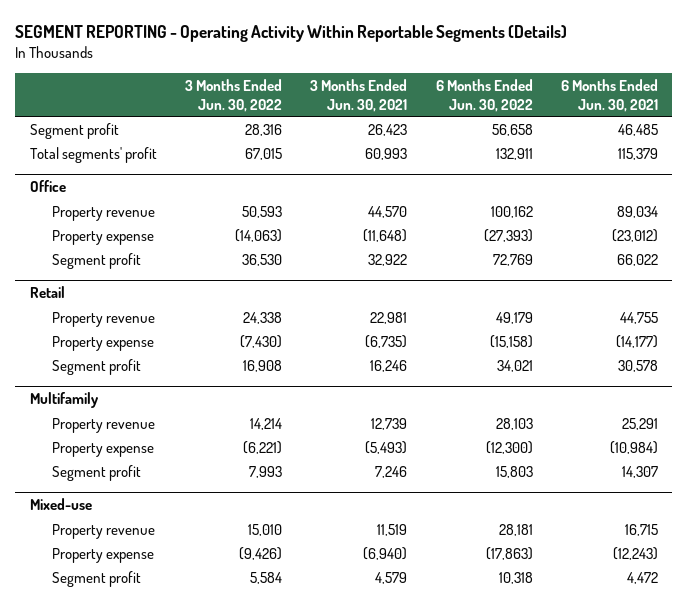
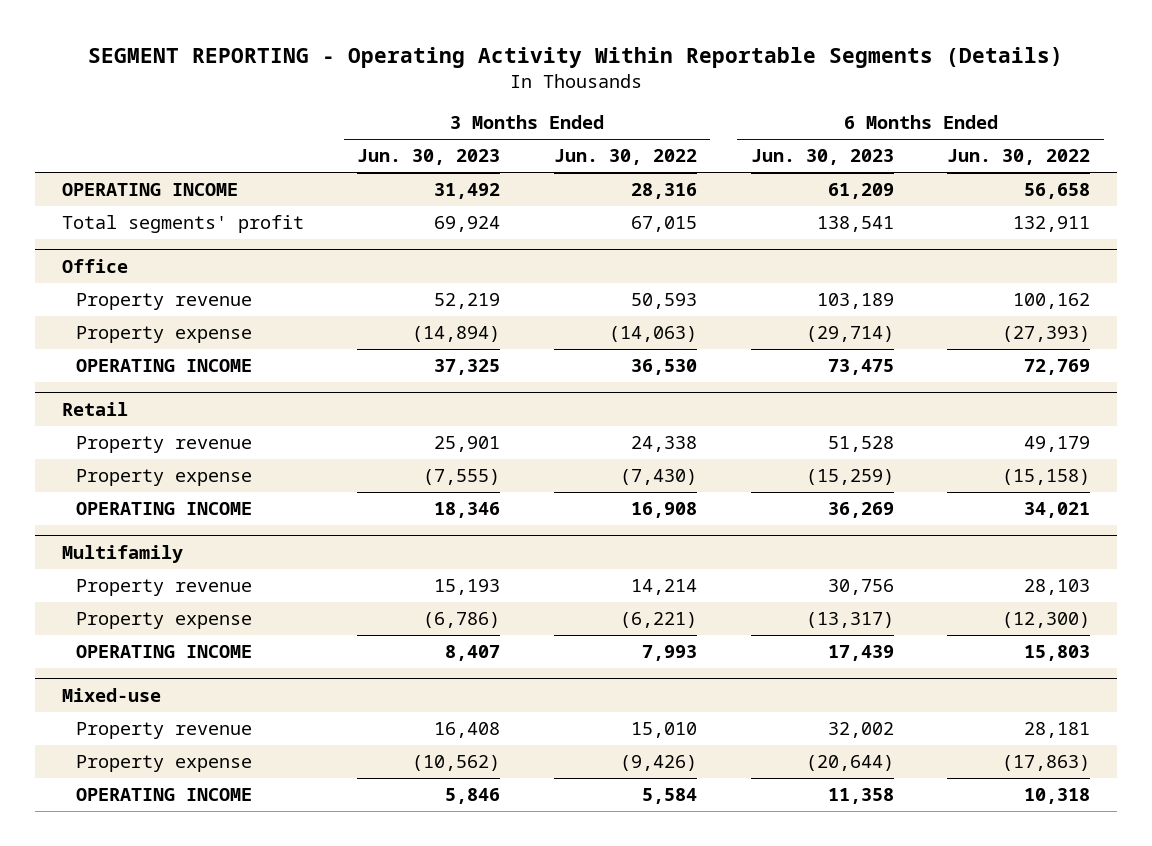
- | 3 Months Ended Jun. 30, 2022 | 3 Months Ended Jun. 30, 2021 | 6 Months Ended Jun. 30, 2022 | 6 Months Ended Jun. 30, 2021
+ | 3 Months Ended Jun. 30, 2023 | 3 Months Ended Jun. 30, 2022 | 6 Months Ended Jun. 30, 2023 | 6 Months Ended Jun. 30, 2022
- Segment profit | 28,316 | 26,423 | 56,658 | 46,485
+ OPERATING INCOME | 31,492 | 28,316 | 61,209 | 56,658
@ Office
- Segment profit | 36,530 | 32,922 | 72,769 | 66,022
+ OPERATING INCOME | 37,325 | 36,530 | 73,475 | 72,769
@ Retail
- Segment profit | 16,908 | 16,246 | 34,021 | 30,578
+ OPERATING INCOME | 18,346 | 16,908 | 36,269 | 34,021
@ Multifamily
- Segment profit | 7,993 | 7,246 | 15,803 | 14,307
+ OPERATING INCOME | 8,407 | 7,993 | 17,439 | 15,803
@ Mixed-use
- Segment profit | 5,584 | 4,579 | 10,318 | 4,472
+ OPERATING INCOME | 5,846 | 5,584 | 11,358 | 10,318

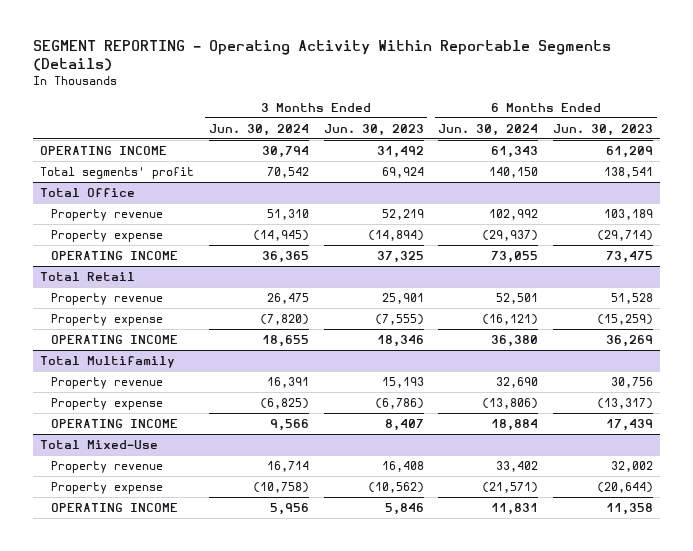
- | 3 Months Ended Jun. 30, 2023 | 3 Months Ended Jun. 30, 2022 | 6 Months Ended Jun. 30, 2023 | 6 Months Ended Jun. 30, 2022
+ | 3 Months Ended Jun. 30, 2024 | 3 Months Ended Jun. 30, 2023 | 6 Months Ended Jun. 30, 2024 | 6 Months Ended Jun. 30, 2023
- Office
+ Total Office
- Retail
+ Total Retail
- Multifamily
+ Total Multifamily
- Mixed-use
+ Total Mixed-Use

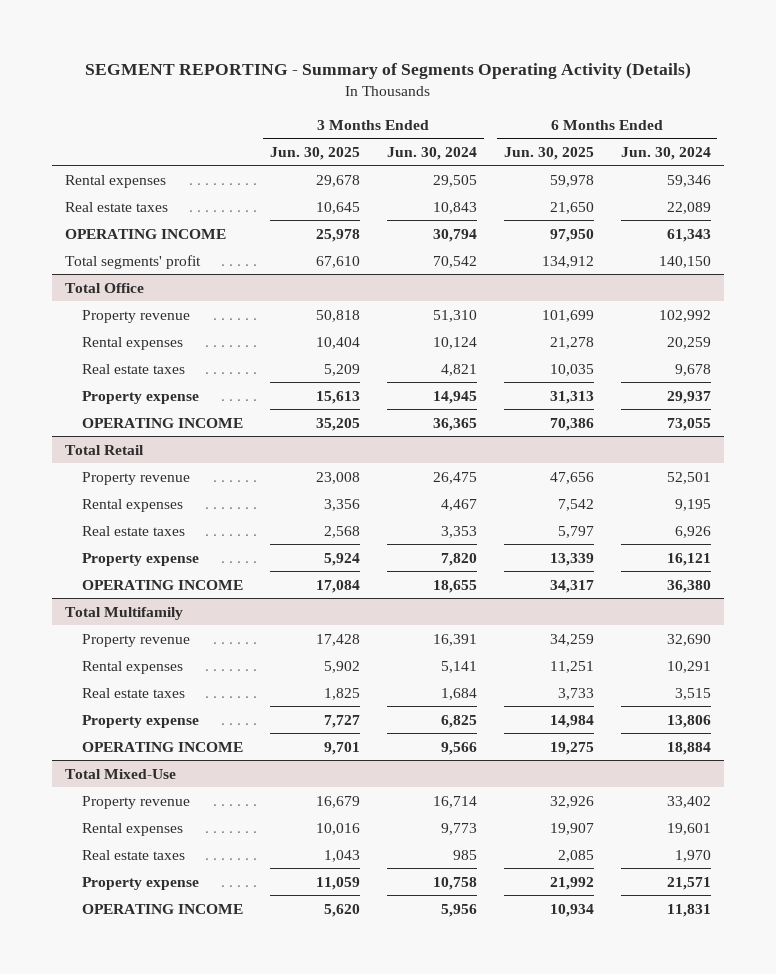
- SEGMENT REPORTING - Operating Activity Within Reportable Segments (Details)
+ SEGMENT REPORTING - Summary of Segments Operating Activity (Details)
- | 3 Months Ended Jun. 30, 2024 | 3 Months Ended Jun. 30, 2023 | 6 Months Ended Jun. 30, 2024 | 6 Months Ended Jun. 30, 2023
+ | 3 Months Ended Jun. 30, 2025 | 3 Months Ended Jun. 30, 2024 | 6 Months Ended Jun. 30, 2025 | 6 Months Ended Jun. 30, 2024
+ Rental expenses | 29,678 | 29,505 | 59,978 | 59,346
+ Real estate taxes | 10,645 | 10,843 | 21,650 | 22,089
@ Total Office
- Property expense | (14,945) | (14,894) | (29,937) | (29,714)
+ Rental expenses | 10,404 | 10,124 | 21,278 | 20,259
+ Real estate taxes | 5,209 | 4,821 | 10,035 | 9,678
+ Property expense | 15,613 | 14,945 | 31,313 | 29,937
@ Total Retail
- Property expense | (7,820) | (7,555) | (16,121) | (15,259)
+ Rental expenses | 3,356 | 4,467 | 7,542 | 9,195
+ Real estate taxes | 2,568 | 3,353 | 5,797 | 6,926
+ Property expense | 5,924 | 7,820 | 13,339 | 16,121
@ Total Multifamily
- Property expense | (6,825) | (6,786) | (13,806) | (13,317)
+ Rental expenses | 5,902 | 5,141 | 11,251 | 10,291
+ Real estate taxes | 1,825 | 1,684 | 3,733 | 3,515
+ Property expense | 7,727 | 6,825 | 14,984 | 13,806
@ Total Mixed-Use
- Property expense | (10,758) | (10,562) | (21,571) | (20,644)
+ Rental expenses | 10,016 | 9,773 | 19,907 | 19,601
+ Real estate taxes | 1,043 | 985 | 2,085 | 1,970
+ Property expense | 11,059 | 10,758 | 21,992 | 21,571

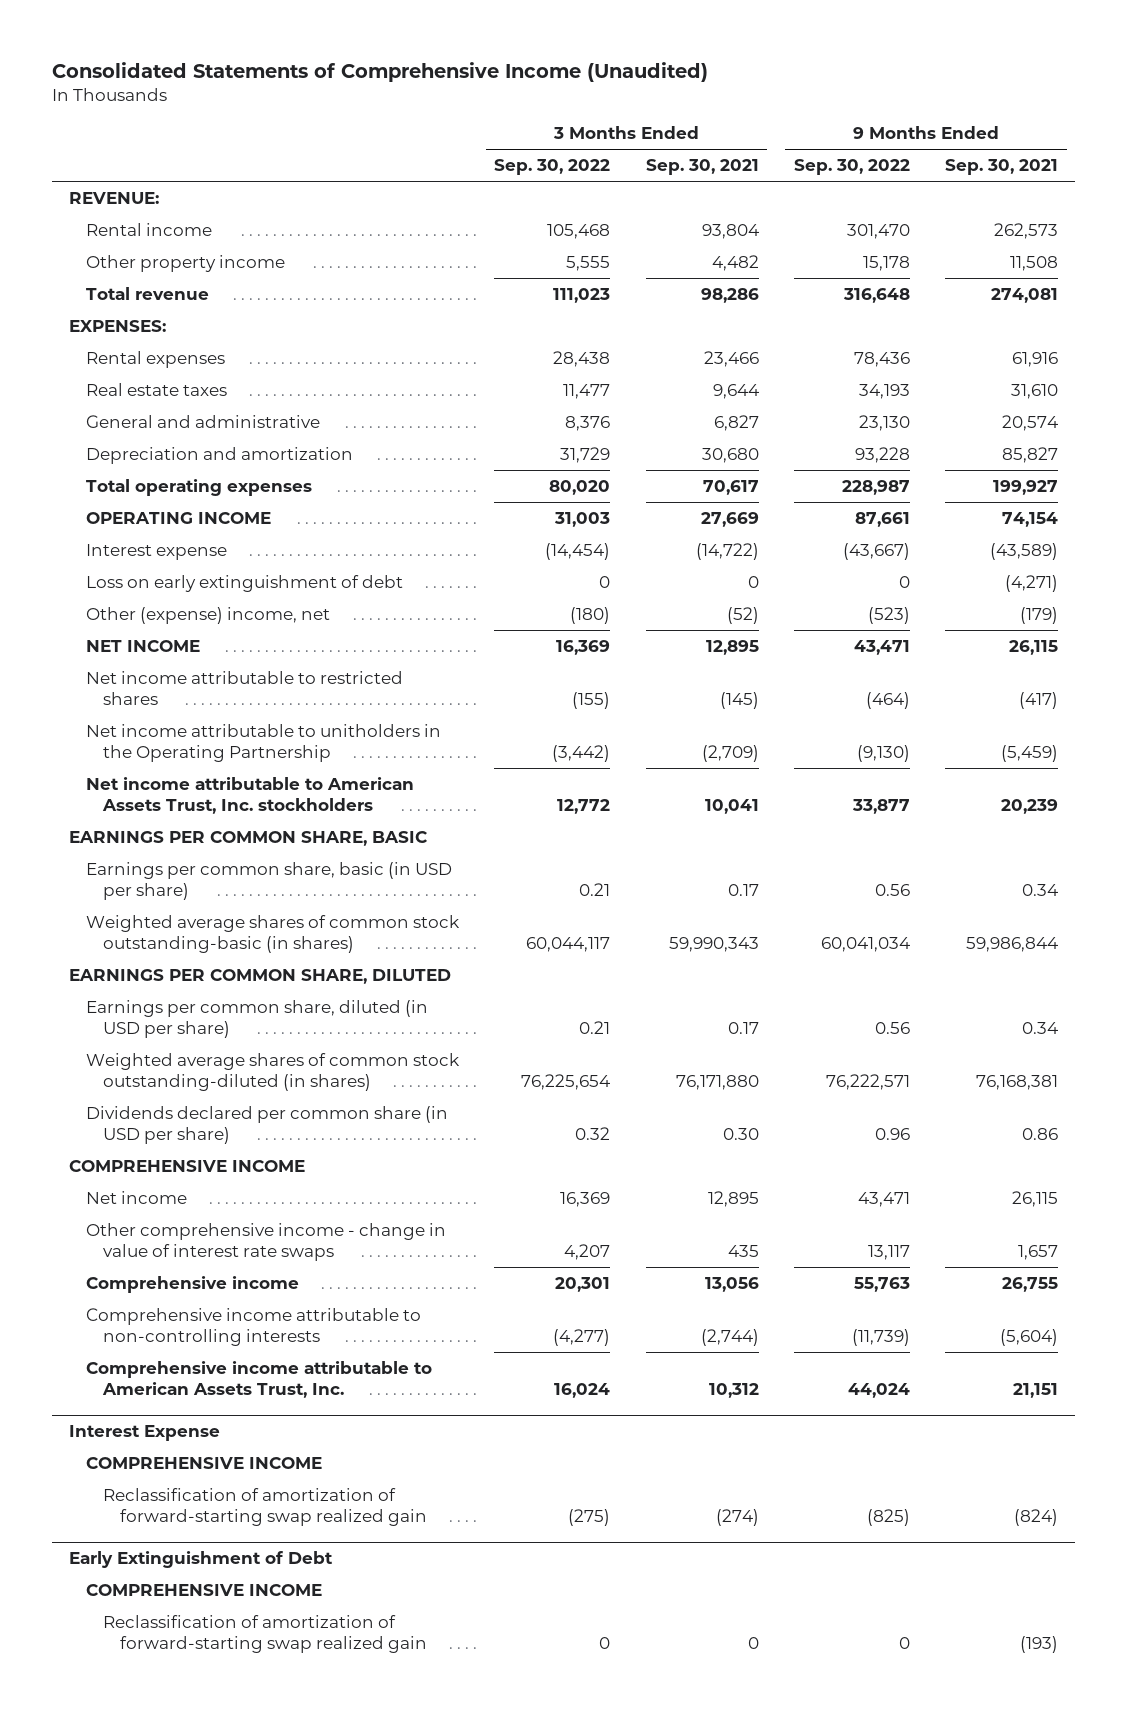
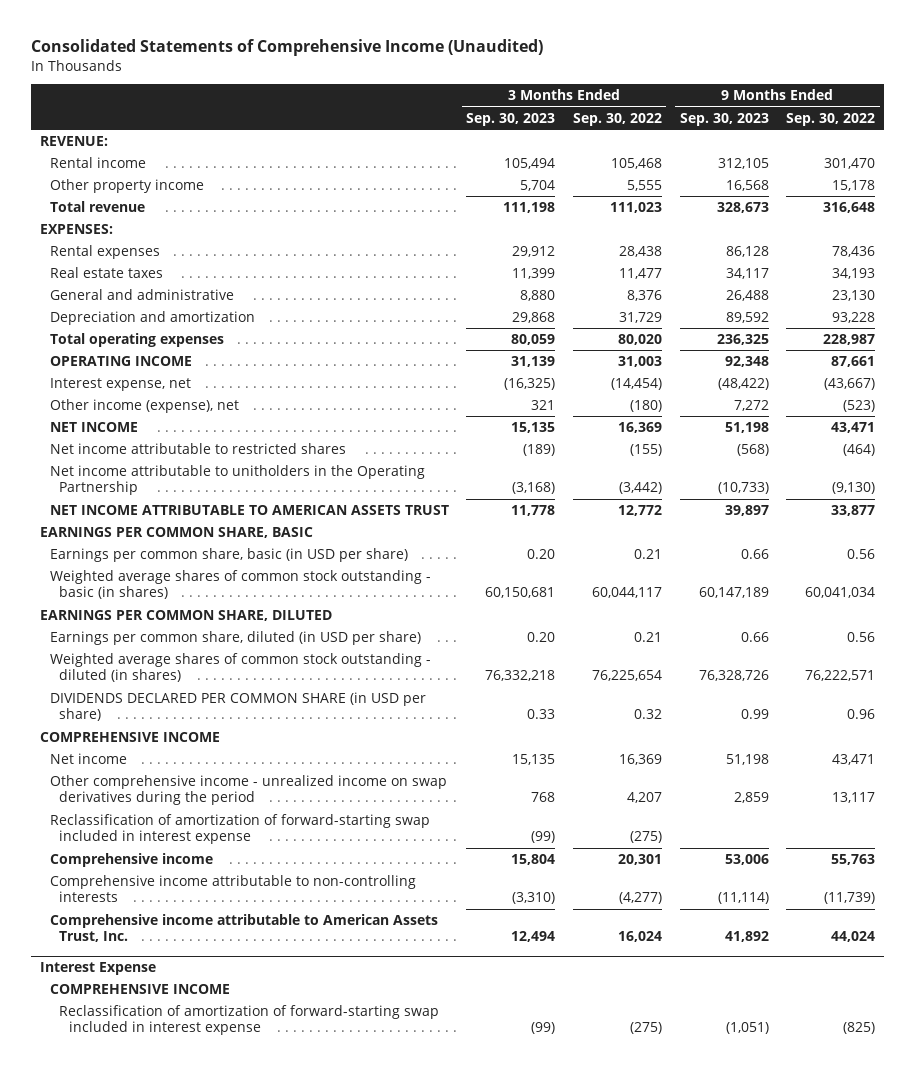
- | 3 Months Ended Sep. 30, 2022 | 3 Months Ended Sep. 30, 2021 | 9 Months Ended Sep. 30, 2022 | 9 Months Ended Sep. 30, 2021
+ | 3 Months Ended Sep. 30, 2023 | 3 Months Ended Sep. 30, 2022 | 9 Months Ended Sep. 30, 2023 | 9 Months Ended Sep. 30, 2022
- Interest expense | (14,454) | (14,722) | (43,667) | (43,589)
- Loss on early extinguishment of debt | 0 | 0 | 0 | (4,271)
- Other (expense) income, net | (180) | (52) | (523) | (179)
+ Interest expense, net | (16,325) | (14,454) | (48,422) | (43,667)
+ Other income (expense), net | 321 | (180) | 7,272 | (523)
- Net income attributable to American Assets Trust, Inc. stockholders | 12,772 | 10,041 | 33,877 | 20,239
+ NET INCOME ATTRIBUTABLE TO AMERICAN ASSETS TRUST | 11,778 | 12,772 | 39,897 | 33,877
- Weighted average shares of common stock outstanding-basic (in shares) | 60,044,117 | 59,990,343 | 60,041,034 | 59,986,844
+ Weighted average shares of common stock outstanding - basic (in shares) | 60,150,681 | 60,044,117 | 60,147,189 | 60,041,034
- Weighted average shares of common stock outstanding-diluted (in shares) | 76,225,654 | 76,171,880 | 76,222,571 | 76,168,381
- Dividends declared per common share (in USD per share) | 0.32 | 0.30 | 0.96 | 0.86
+ Weighted average shares of common stock outstanding - diluted (in shares) | 76,332,218 | 76,225,654 | 76,328,726 | 76,222,571
+ DIVIDENDS DECLARED PER COMMON SHARE (in USD per share) | 0.33 | 0.32 | 0.99 | 0.96
- Other comprehensive income - change in value of interest rate swaps | 4,207 | 435 | 13,117 | 1,657
+ Other comprehensive income - unrealized income on swap derivatives during the period | 768 | 4,207 | 2,859 | 13,117
+ Reclassification of amortization of forward-starting swap included in interest expense | (99) | (275) | |
@ Interest Expense
- Reclassification of amortization of forward-starting swap realized gain | (275) | (274) | (825) | (824)
- Early Extinguishment of Debt
- COMPREHENSIVE INCOME
- Reclassification of amortization of forward-starting swap realized gain | 0 | 0 | 0 | (193)
@ Interest Expense
+ Reclassification of amortization of forward-starting swap included in interest expense | (99) | (275) | (1,051) | (825)

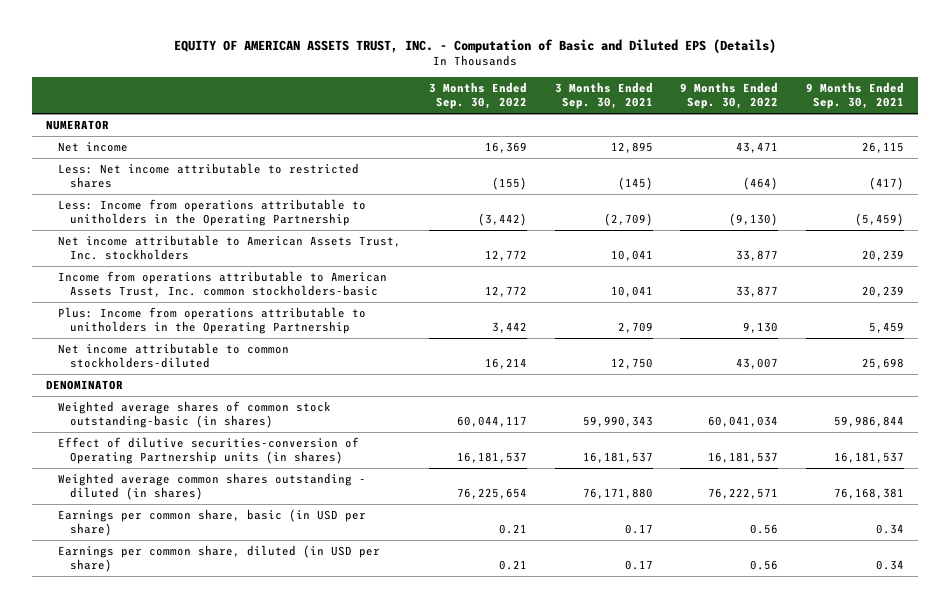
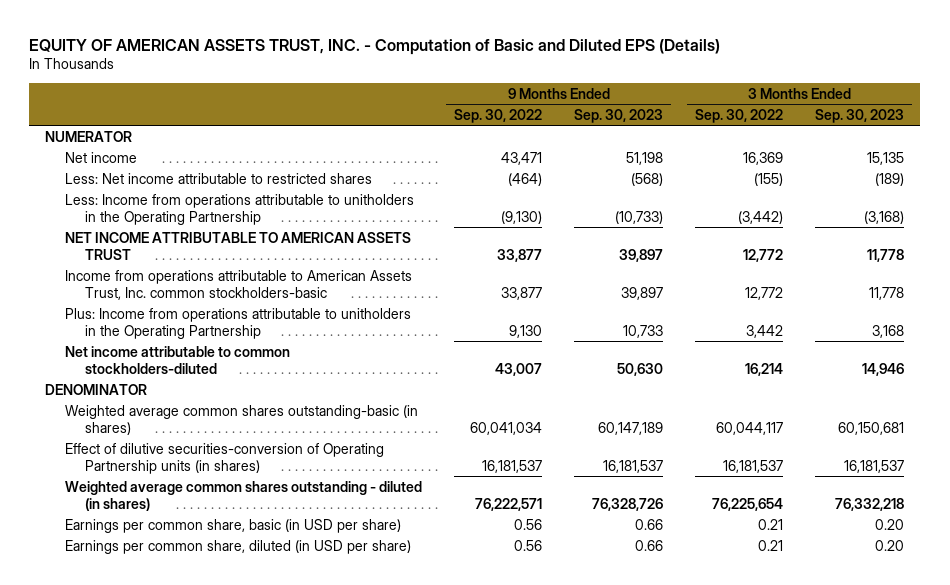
- | 3 Months Ended Sep. 30, 2022 | 3 Months Ended Sep. 30, 2021 | 9 Months Ended Sep. 30, 2022 | 9 Months Ended Sep. 30, 2021
+ | 9 Months Ended Sep. 30, 2022 | 9 Months Ended Sep. 30, 2023 | 3 Months Ended Sep. 30, 2022 | 3 Months Ended Sep. 30, 2023
- Net income attributable to American Assets Trust, Inc. stockholders | 12,772 | 10,041 | 33,877 | 20,239
+ NET INCOME ATTRIBUTABLE TO AMERICAN ASSETS TRUST | 33,877 | 39,897 | 12,772 | 11,778
- Weighted average shares of common stock outstanding-basic (in shares) | 60,044,117 | 59,990,343 | 60,041,034 | 59,986,844
+ Weighted average common shares outstanding-basic (in shares) | 60,041,034 | 60,147,189 | 60,044,117 | 60,150,681

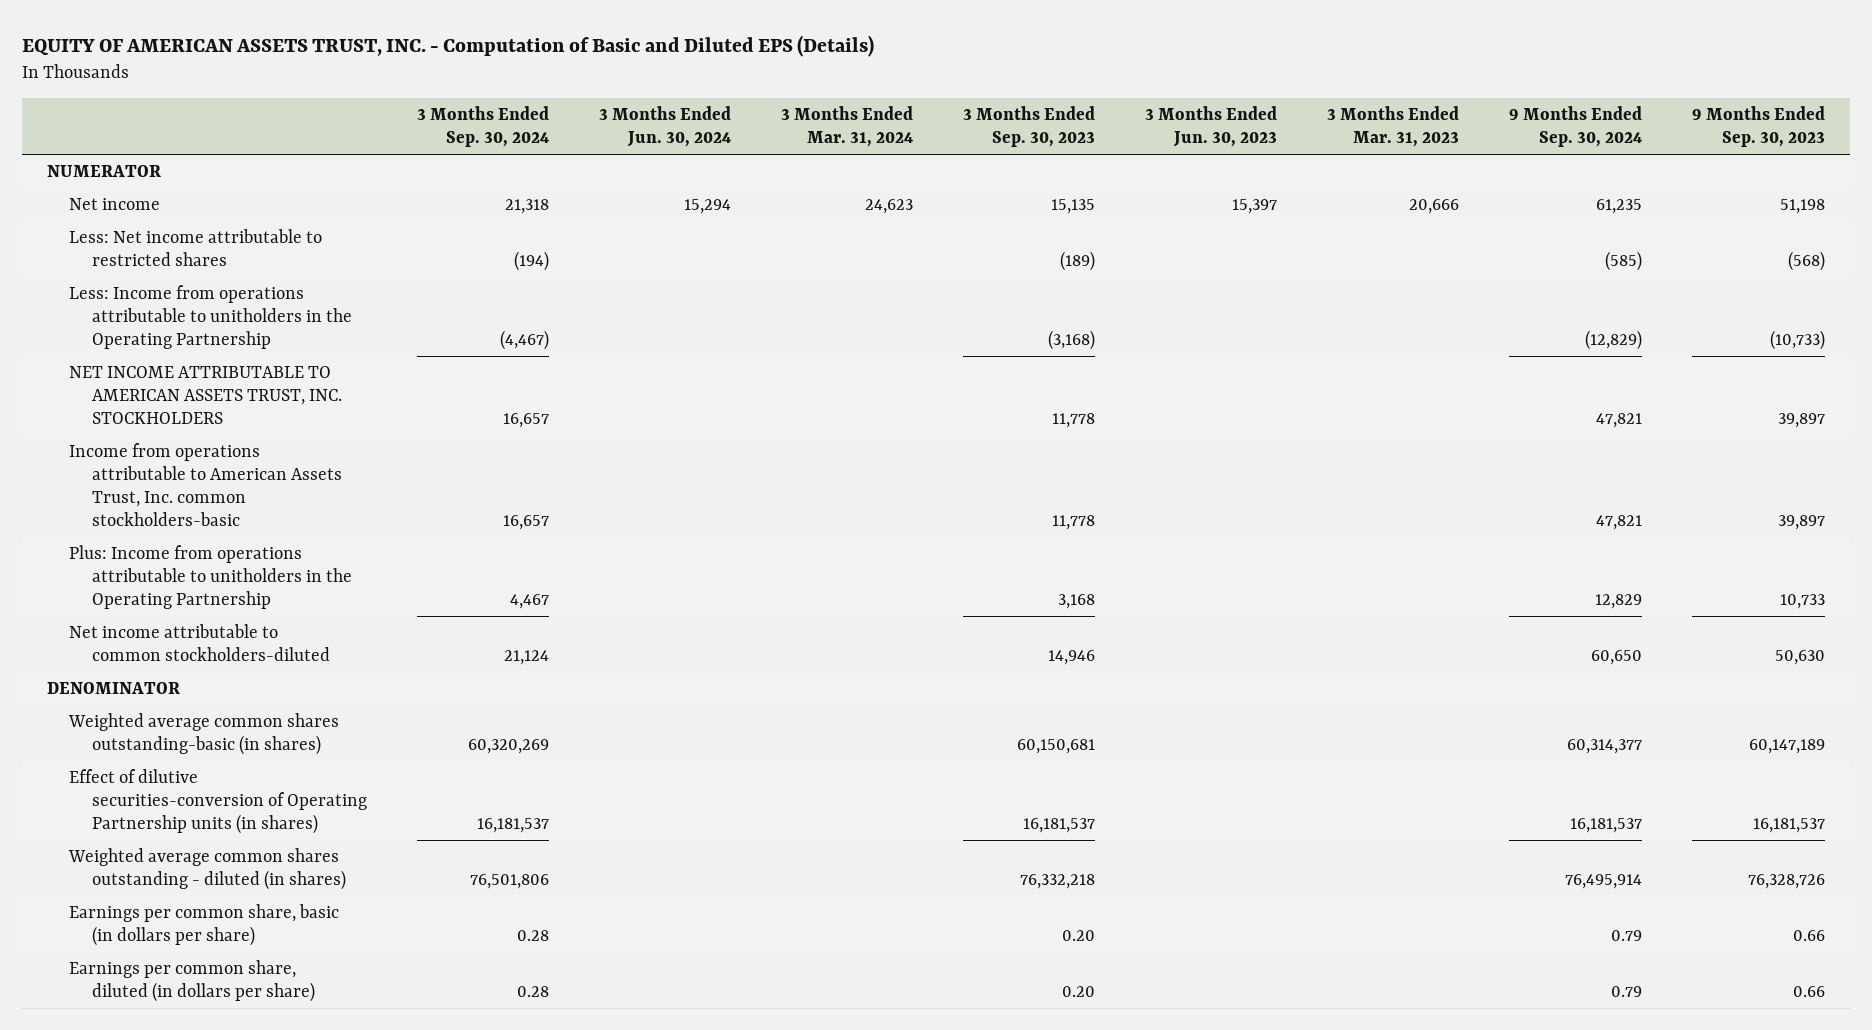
- | 9 Months Ended Sep. 30, 2022 | 9 Months Ended Sep. 30, 2023 | 3 Months Ended Sep. 30, 2022 | 3 Months Ended Sep. 30, 2023
+ | 3 Months Ended Sep. 30, 2024 | 3 Months Ended Jun. 30, 2024 | 3 Months Ended Mar. 31, 2024 | 3 Months Ended Sep. 30, 2023 | 3 Months Ended Jun. 30, 2023 | 3 Months Ended Mar. 31, 2023 | 9 Months Ended Sep. 30, 2024 | 9 Months Ended Sep. 30, 2023
- NET INCOME ATTRIBUTABLE TO AMERICAN ASSETS TRUST | 33,877 | 39,897 | 12,772 | 11,778
+ NET INCOME ATTRIBUTABLE TO AMERICAN ASSETS TRUST, INC. STOCKHOLDERS | 16,657 | | | 11,778 | | | 47,821 | 39,897
- Earnings per common share, basic (in USD per share) | 0.56 | 0.66 | 0.21 | 0.20
- Earnings per common share, diluted (in USD per share) | 0.56 | 0.66 | 0.21 | 0.20
+ Earnings per common share, basic (in dollars per share) | 0.28 | | | 0.20 | | | 0.79 | 0.66
+ Earnings per common share, diluted (in dollars per share) | 0.28 | | | 0.20 | | | 0.79 | 0.66

